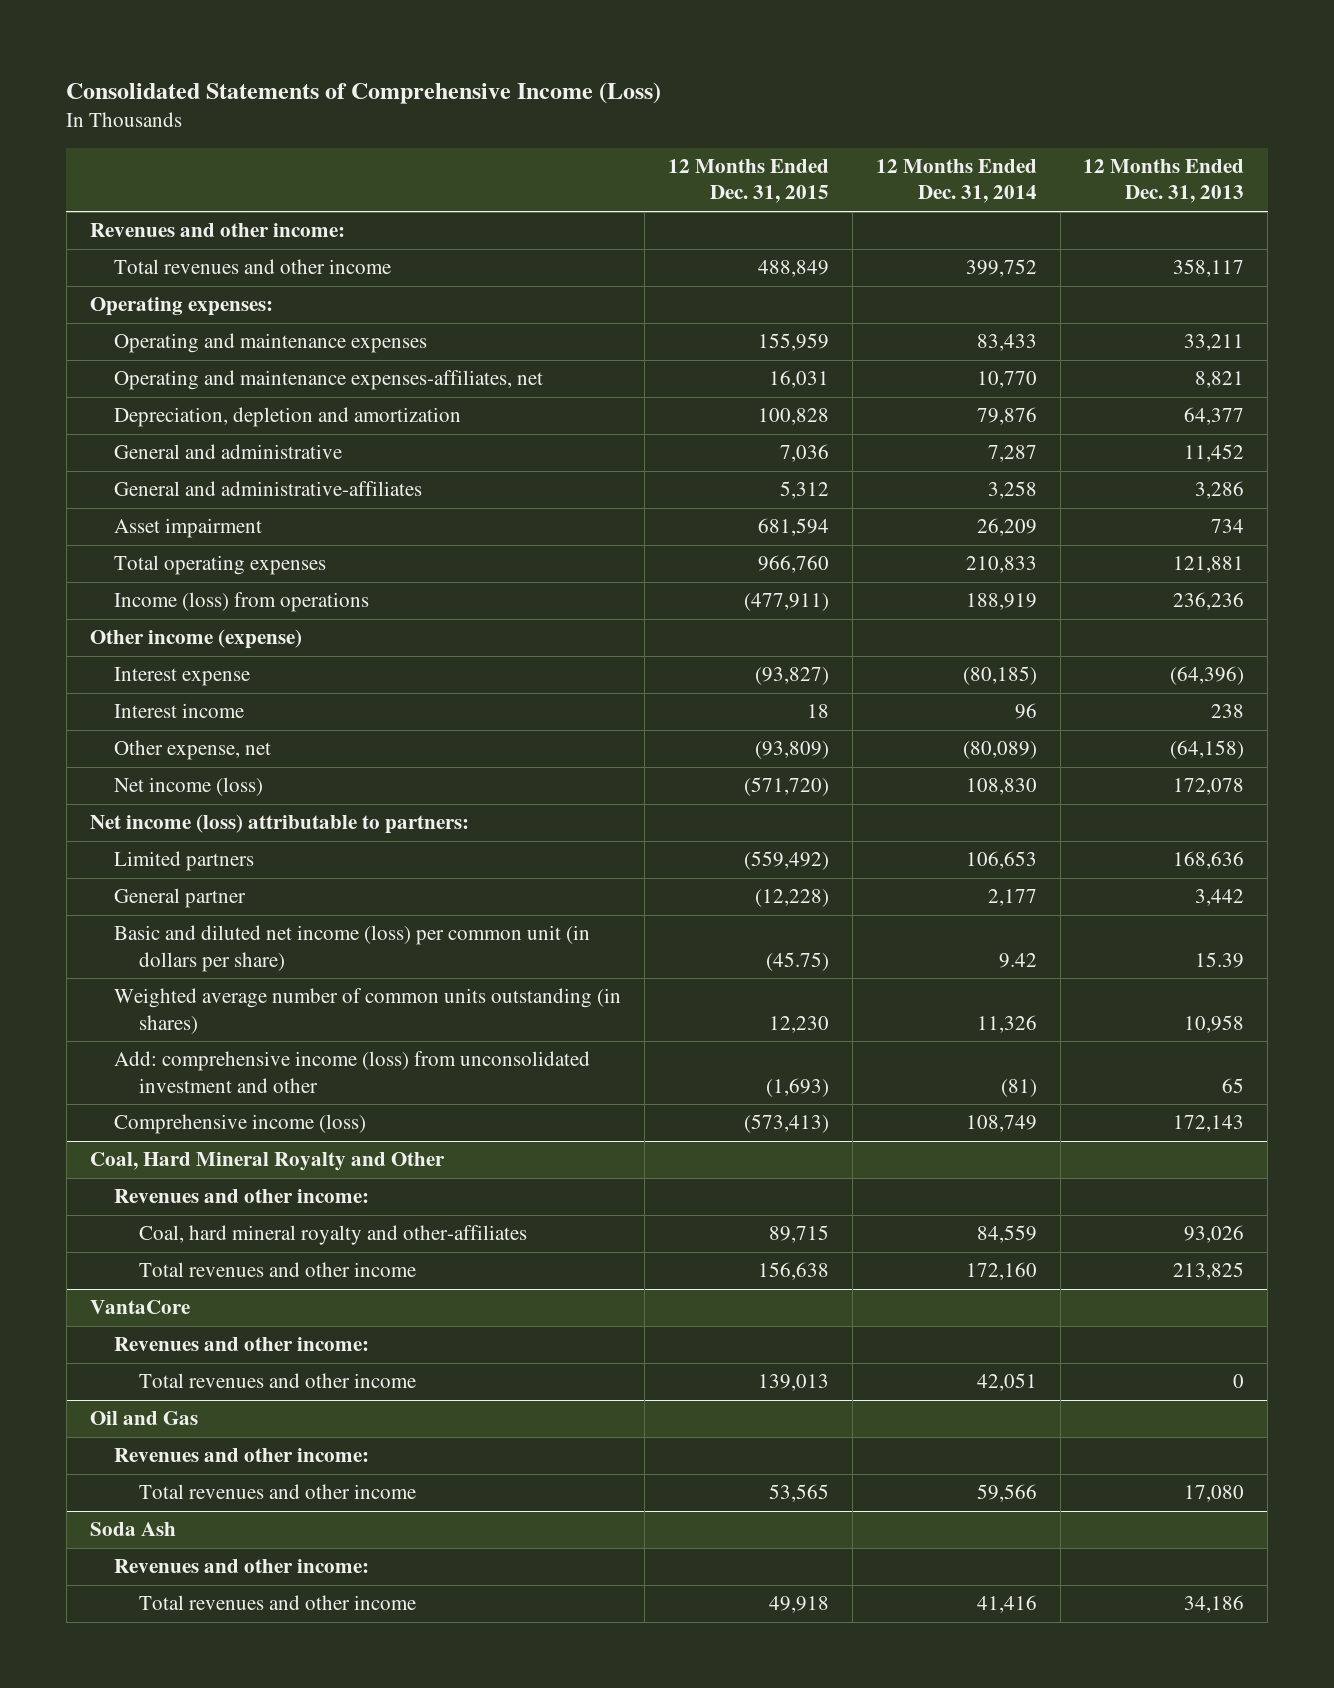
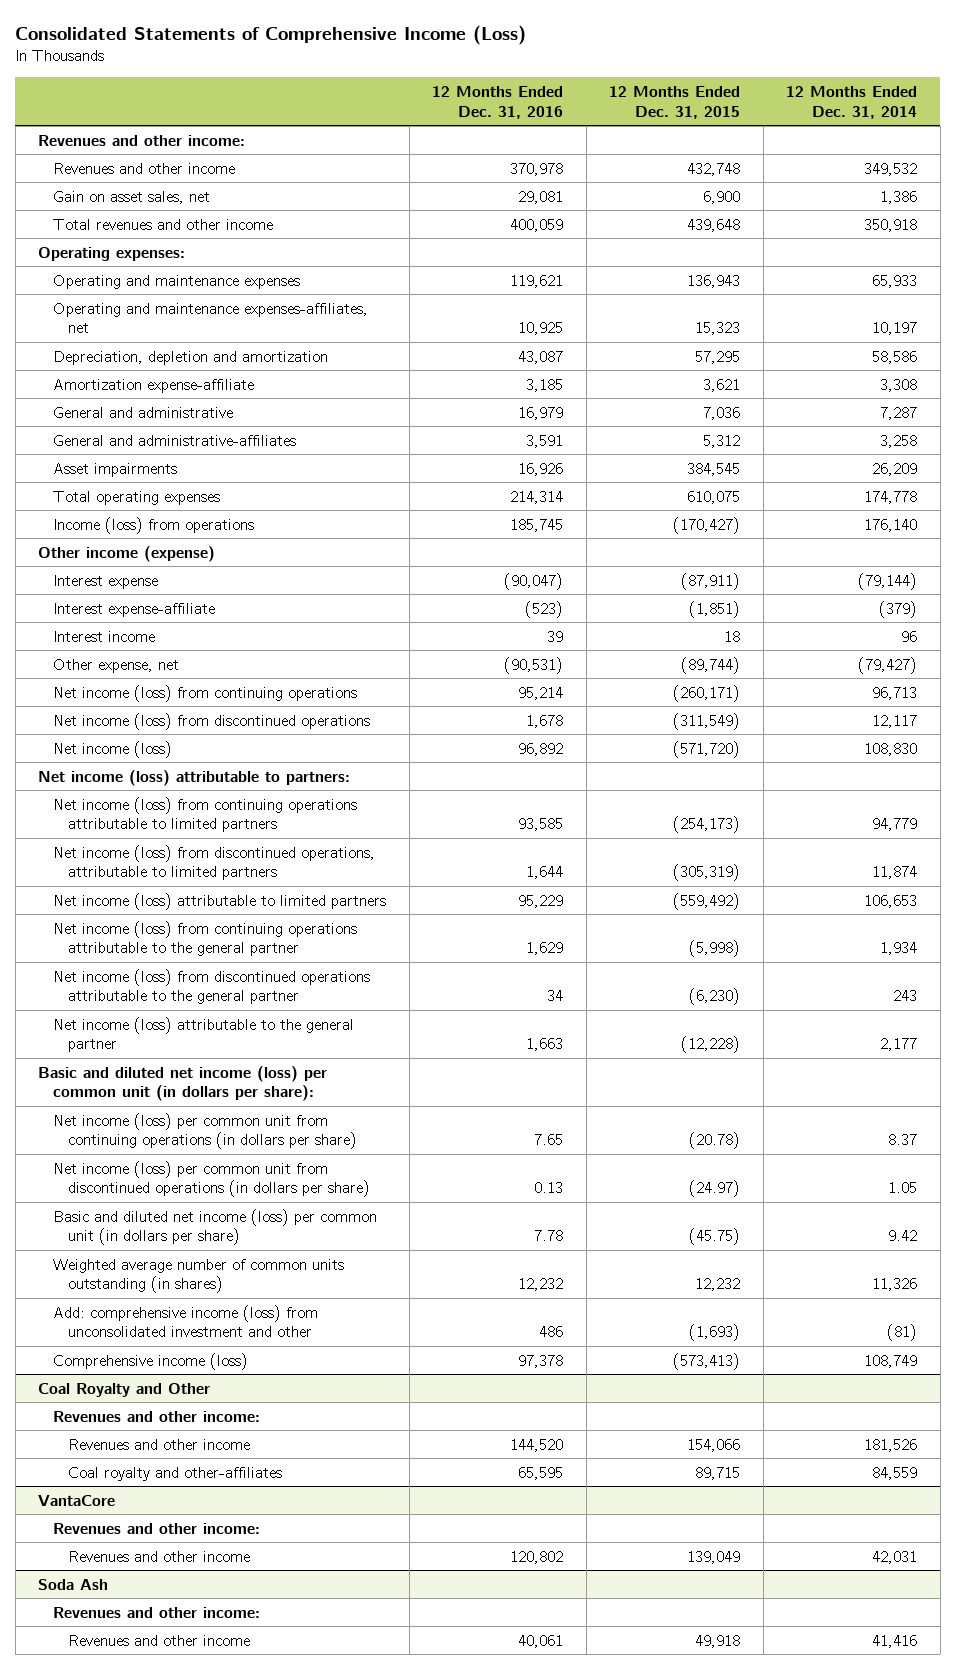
- | 12 Months Ended Dec. 31, 2015 | 12 Months Ended Dec. 31, 2014 | 12 Months Ended Dec. 31, 2013
+ | 12 Months Ended Dec. 31, 2016 | 12 Months Ended Dec. 31, 2015 | 12 Months Ended Dec. 31, 2014
- Total revenues and other income | 488,849 | 399,752 | 358,117
+ Revenues and other income | 370,978 | 432,748 | 349,532
+ Gain on asset sales, net | 29,081 | 6,900 | 1,386
+ Total revenues and other income | 400,059 | 439,648 | 350,918
- Operating and maintenance expenses | 155,959 | 83,433 | 33,211
- Operating and maintenance expenses-affiliates, net | 16,031 | 10,770 | 8,821
- Depreciation, depletion and amortization | 100,828 | 79,876 | 64,377
+ Operating and maintenance expenses | 119,621 | 136,943 | 65,933
+ Operating and maintenance expenses-affiliates, net | 10,925 | 15,323 | 10,197
+ Depreciation, depletion and amortization | 43,087 | 57,295 | 58,586
+ Amortization expense-affiliate | 3,185 | 3,621 | 3,308
- Asset impairment | 681,594 | 26,209 | 734
- Total operating expenses | 966,760 | 210,833 | 121,881
- Income (loss) from operations | (477,911) | 188,919 | 236,236
+ Asset impairments | 16,926 | 384,545 | 26,209
+ Total operating expenses | 214,314 | 610,075 | 174,778
+ Income (loss) from operations | 185,745 | (170,427) | 176,140
- Interest expense | (93,827) | (80,185) | (64,396)
+ Interest expense | (90,047) | (87,911) | (79,144)
+ Interest expense-affiliate | (523) | (1,851) | (379)
- Other expense, net | (93,809) | (80,089) | (64,158)
+ Other expense, net | (90,531) | (89,744) | (79,427)
+ Net income (loss) from continuing operations | 95,214 | (260,171) | 96,713
+ Net income (loss) from discontinued operations | 1,678 | (311,549) | 12,117
- Limited partners | (559,492) | 106,653 | 168,636
- General partner | (12,228) | 2,177 | 3,442
+ Net income (loss) from continuing operations attributable to limited partners | 93,585 | (254,173) | 94,779
+ Net income (loss) from discontinued operations, attributable to limited partners | 1,644 | (305,319) | 11,874
+ Net income (loss) attributable to limited partners | 95,229 | (559,492) | 106,653
+ Net income (loss) from continuing operations attributable to the general partner | 1,629 | (5,998) | 1,934
+ Net income (loss) from discontinued operations attributable to the general partner | 34 | (6,230) | 243
+ Net income (loss) attributable to the general partner | 1,663 | (12,228) | 2,177
+ Basic and diluted net income (loss) per common unit (in dollars per share):
+ Net income (loss) per common unit from continuing operations (in dollars per share) | 7.65 | (20.78) | 8.37
+ Net income (loss) per common unit from discontinued operations (in dollars per share) | 0.13 | (24.97) | 1.05
- Weighted average number of common units outstanding (in shares) | 12,230 | 11,326 | 10,958
+ Weighted average number of common units outstanding (in shares) | 12,232 | 12,232 | 11,326
- Coal, Hard Mineral Royalty and Other
+ Coal Royalty and Other
- Coal, hard mineral royalty and other-affiliates | 89,715 | 84,559 | 93,026
- Total revenues and other income | 156,638 | 172,160 | 213,825
+ Revenues and other income | 144,520 | 154,066 | 181,526
+ Coal royalty and other-affiliates | 65,595 | 89,715 | 84,559
@ VantaCore
- Total revenues and other income | 139,013 | 42,051 | 0
- Oil and Gas
- Revenues and other income:
- Total revenues and other income | 53,565 | 59,566 | 17,080
@ VantaCore
+ Revenues and other income | 120,802 | 139,049 | 42,031
@ Soda Ash
- Total revenues and other income | 49,918 | 41,416 | 34,186
+ Revenues and other income | 40,061 | 49,918 | 41,416

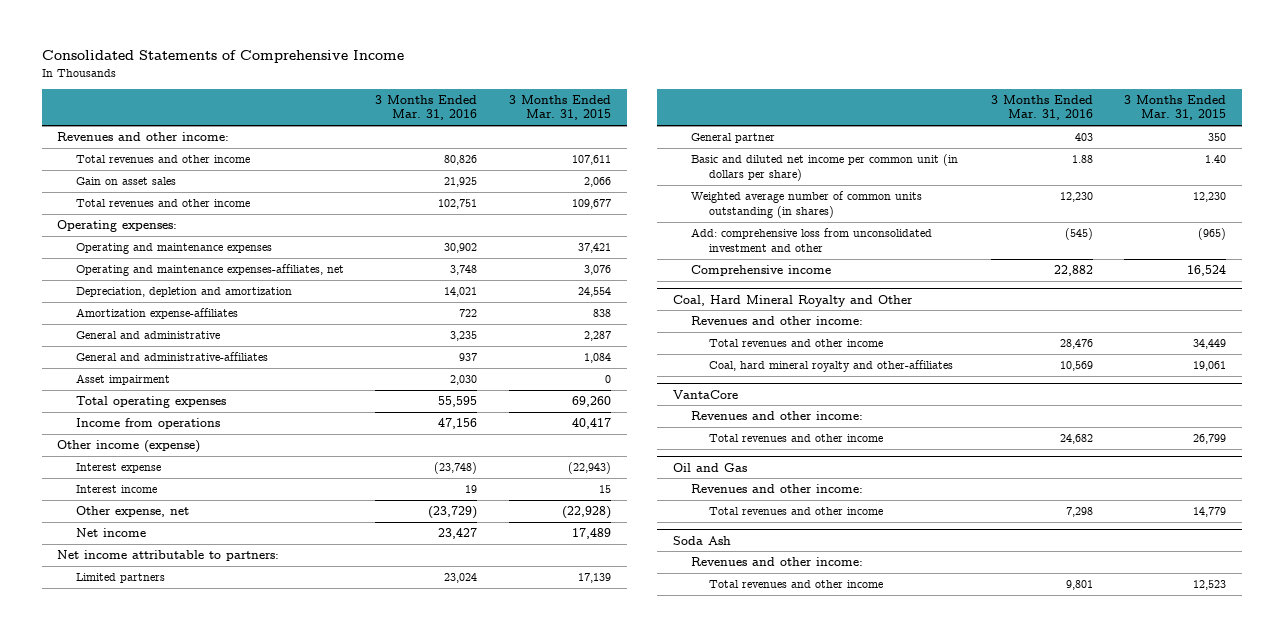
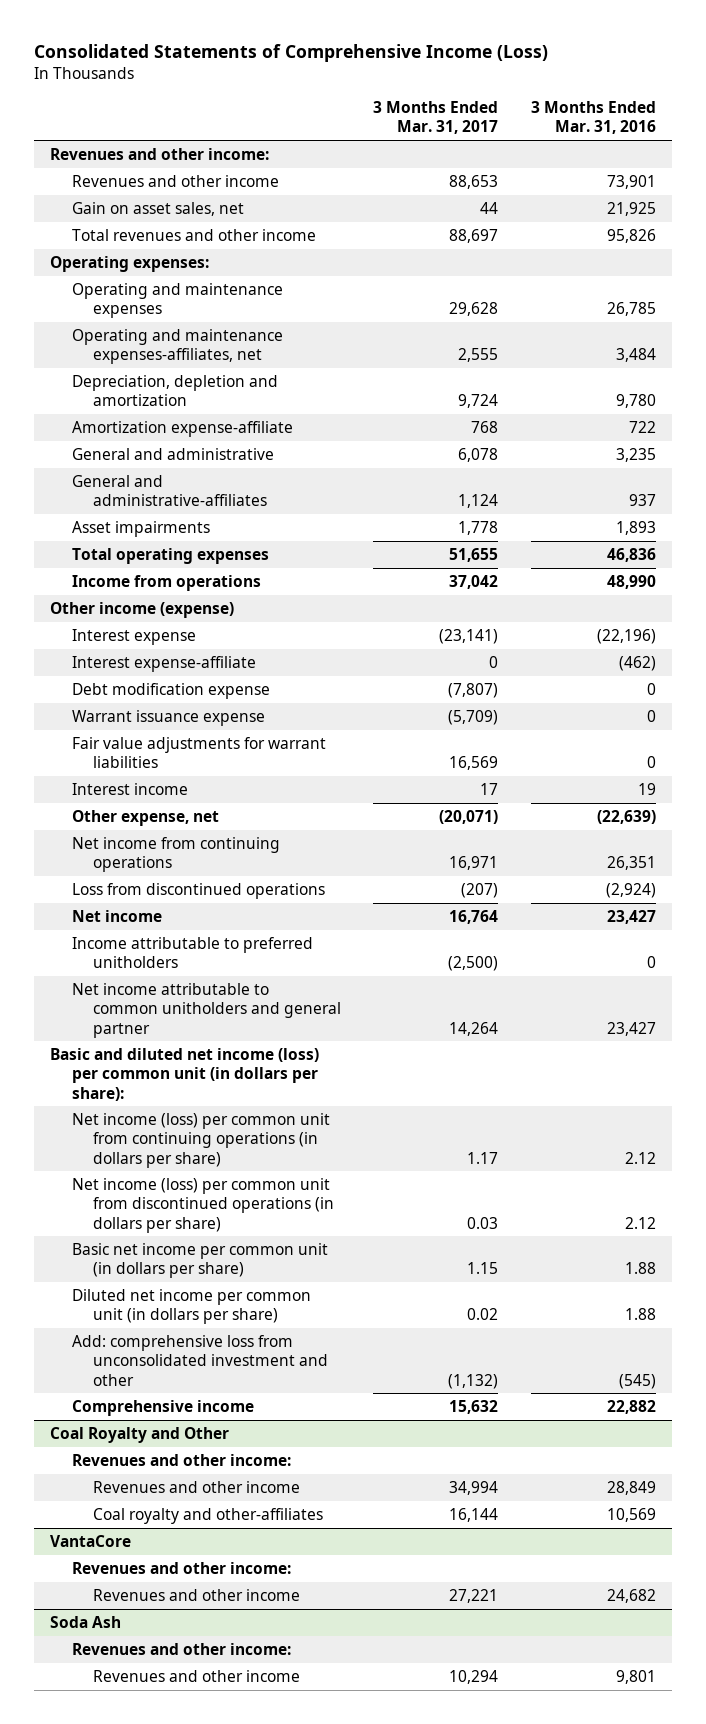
- Consolidated Statements of Comprehensive Income
+ Consolidated Statements of Comprehensive Income (Loss)
- | 3 Months Ended Mar. 31, 2016 | 3 Months Ended Mar. 31, 2015
+ | 3 Months Ended Mar. 31, 2017 | 3 Months Ended Mar. 31, 2016
- Total revenues and other income | 80,826 | 107,611
- Gain on asset sales | 21,925 | 2,066
- Total revenues and other income | 102,751 | 109,677
+ Revenues and other income | 88,653 | 73,901
+ Gain on asset sales, net | 44 | 21,925
+ Total revenues and other income | 88,697 | 95,826
- Operating and maintenance expenses | 30,902 | 37,421
- Operating and maintenance expenses-affiliates, net | 3,748 | 3,076
- Depreciation, depletion and amortization | 14,021 | 24,554
- Amortization expense-affiliates | 722 | 838
+ Operating and maintenance expenses | 29,628 | 26,785
+ Operating and maintenance expenses-affiliates, net | 2,555 | 3,484
+ Depreciation, depletion and amortization | 9,724 | 9,780
+ Amortization expense-affiliate | 768 | 722
- Asset impairment | 2,030 | 0
- Total operating expenses | 55,595 | 69,260
- Income from operations | 47,156 | 40,417
+ Asset impairments | 1,778 | 1,893
+ Total operating expenses | 51,655 | 46,836
+ Income from operations | 37,042 | 48,990
- Interest expense | (23,748) | (22,943)
+ Interest expense | (23,141) | (22,196)
+ Interest expense-affiliate | 0 | (462)
+ Debt modification expense | (7,807) | 0
+ Warrant issuance expense | (5,709) | 0
+ Fair value adjustments for warrant liabilities | 16,569 | 0
- Other expense, net | (23,729) | (22,928)
+ Other expense, net | (20,071) | (22,639)
+ Net income from continuing operations | 16,971 | 26,351
+ Loss from discontinued operations | (207) | (2,924)
- Net income attributable to partners:
- Limited partners | 23,024 | 17,139
- General partner | 403 | 350
- Basic and diluted net income per common unit (in dollars per share) | 1.88 | 1.40
- Weighted average number of common units outstanding (in shares) | 12,230 | 12,230
+ Income attributable to preferred unitholders | (2,500) | 0
+ Net income attributable to common unitholders and general partner | 14,264 | 23,427
+ Basic and diluted net income (loss) per common unit (in dollars per share):
+ Net income (loss) per common unit from continuing operations (in dollars per share) | 1.17 | 2.12
+ Net income (loss) per common unit from discontinued operations (in dollars per share) | 0.03 | 2.12
+ Basic net income per common unit (in dollars per share) | 1.15 | 1.88
+ Diluted net income per common unit (in dollars per share) | 0.02 | 1.88
- Coal, Hard Mineral Royalty and Other
+ Coal Royalty and Other
- Total revenues and other income | 28,476 | 34,449
- Coal, hard mineral royalty and other-affiliates | 10,569 | 19,061
+ Revenues and other income | 34,994 | 28,849
+ Coal royalty and other-affiliates | 16,144 | 10,569
@ VantaCore
- Total revenues and other income | 24,682 | 26,799
- Oil and Gas
- Revenues and other income:
- Total revenues and other income | 7,298 | 14,779
@ VantaCore
+ Revenues and other income | 27,221 | 24,682
@ Soda Ash
- Total revenues and other income | 9,801 | 12,523
+ Revenues and other income | 10,294 | 9,801

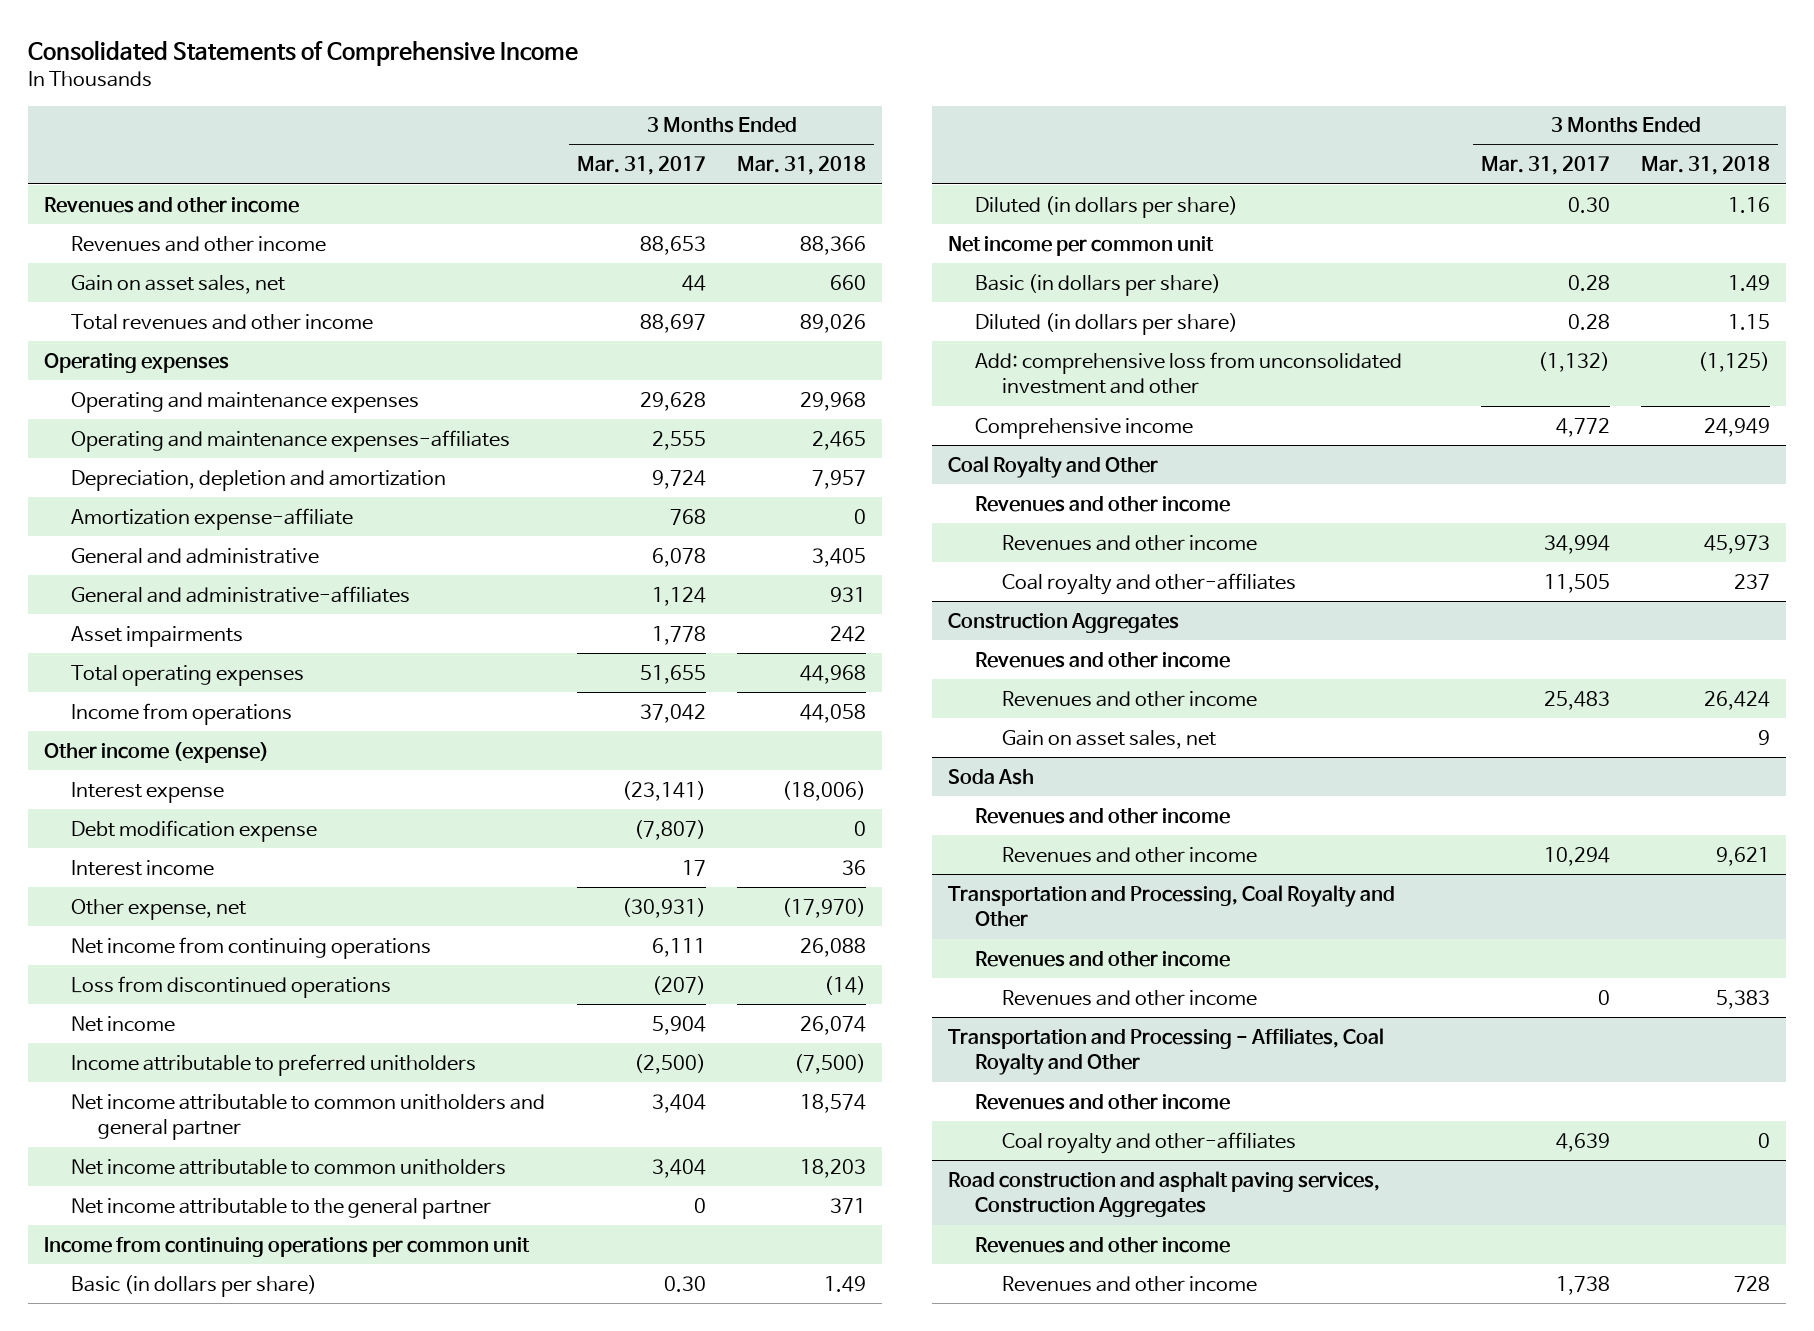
- Consolidated Statements of Comprehensive Income (Loss)
+ Consolidated Statements of Comprehensive Income
- | 3 Months Ended Mar. 31, 2017 | 3 Months Ended Mar. 31, 2016
+ | 3 Months Ended Mar. 31, 2017 | 3 Months Ended Mar. 31, 2018
- Revenues and other income:
+ Revenues and other income
- Operating expenses:
+ Operating expenses
- Operating and maintenance expenses-affiliates, net | 2,555 | 3,484
+ Operating and maintenance expenses-affiliates | 2,555 | 2,465
- Interest expense-affiliate | 0 | (462)
- Warrant issuance expense | (5,709) | 0
- Fair value adjustments for warrant liabilities | 16,569 | 0
- Other expense, net | (20,071) | (22,639)
- Net income from continuing operations | 16,971 | 26,351
+ Other expense, net | (30,931) | (17,970)
+ Net income from continuing operations | 6,111 | 26,088
- Net income | 16,764 | 23,427
+ Net income | 5,904 | 26,074
- Net income attributable to common unitholders and general partner | 14,264 | 23,427
- Basic and diluted net income (loss) per common unit (in dollars per share):
- Net income (loss) per common unit from continuing operations (in dollars per share) | 1.17 | 2.12
- Net income (loss) per common unit from discontinued operations (in dollars per share) | 0.03 | 2.12
- Basic net income per common unit (in dollars per share) | 1.15 | 1.88
- Diluted net income per common unit (in dollars per share) | 0.02 | 1.88
+ Net income attributable to common unitholders and general partner | 3,404 | 18,574
+ Net income attributable to common unitholders | 3,404 | 18,203
+ Net income attributable to the general partner | 0 | 371
+ Income from continuing operations per common unit
+ Basic (in dollars per share) | 0.30 | 1.49
+ Diluted (in dollars per share) | 0.30 | 1.16
+ Net income per common unit
+ Basic (in dollars per share) | 0.28 | 1.49
+ Diluted (in dollars per share) | 0.28 | 1.15
- Comprehensive income | 15,632 | 22,882
+ Comprehensive income | 4,772 | 24,949
@ Coal Royalty and Other
- Revenues and other income:
+ Revenues and other income
- Coal royalty and other-affiliates | 16,144 | 10,569
- VantaCore
- Revenues and other income:
- Revenues and other income | 27,221 | 24,682
@ Coal Royalty and Other
+ Coal royalty and other-affiliates | 11,505 | 237
+ Construction Aggregates
+ Revenues and other income
+ Revenues and other income | 25,483 | 26,424
+ Gain on asset sales, net | | 9
@ Soda Ash
- Revenues and other income:
+ Revenues and other income
+ Transportation and Processing, Coal Royalty and Other
+ Revenues and other income
+ Revenues and other income | 0 | 5,383
+ Transportation and Processing - Affiliates, Coal Royalty and Other
+ Revenues and other income
+ Coal royalty and other-affiliates | 4,639 | 0
+ Road construction and asphalt paving services, Construction Aggregates
+ Revenues and other income
+ Revenues and other income | 1,738 | 728

